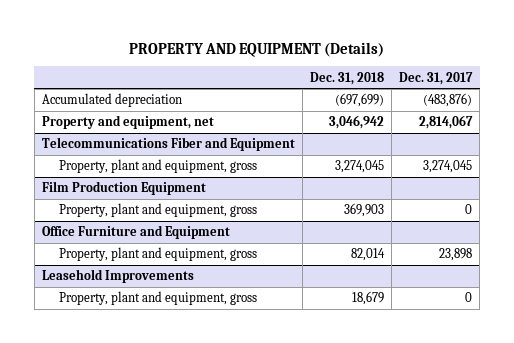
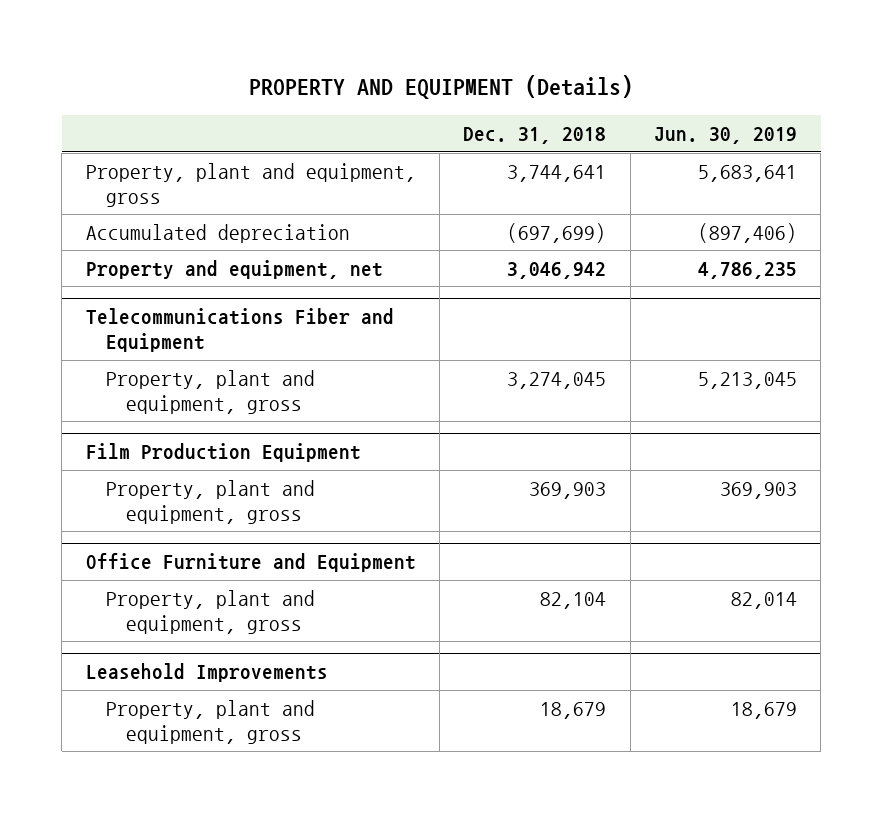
- | Dec. 31, 2018 | Dec. 31, 2017
+ | Dec. 31, 2018 | Jun. 30, 2019
+ Property, plant and equipment, gross | 3,744,641 | 5,683,641
@ Office Furniture and Equipment
- Property, plant and equipment, gross | 82,014 | 23,898
+ Property, plant and equipment, gross | 82,104 | 82,014

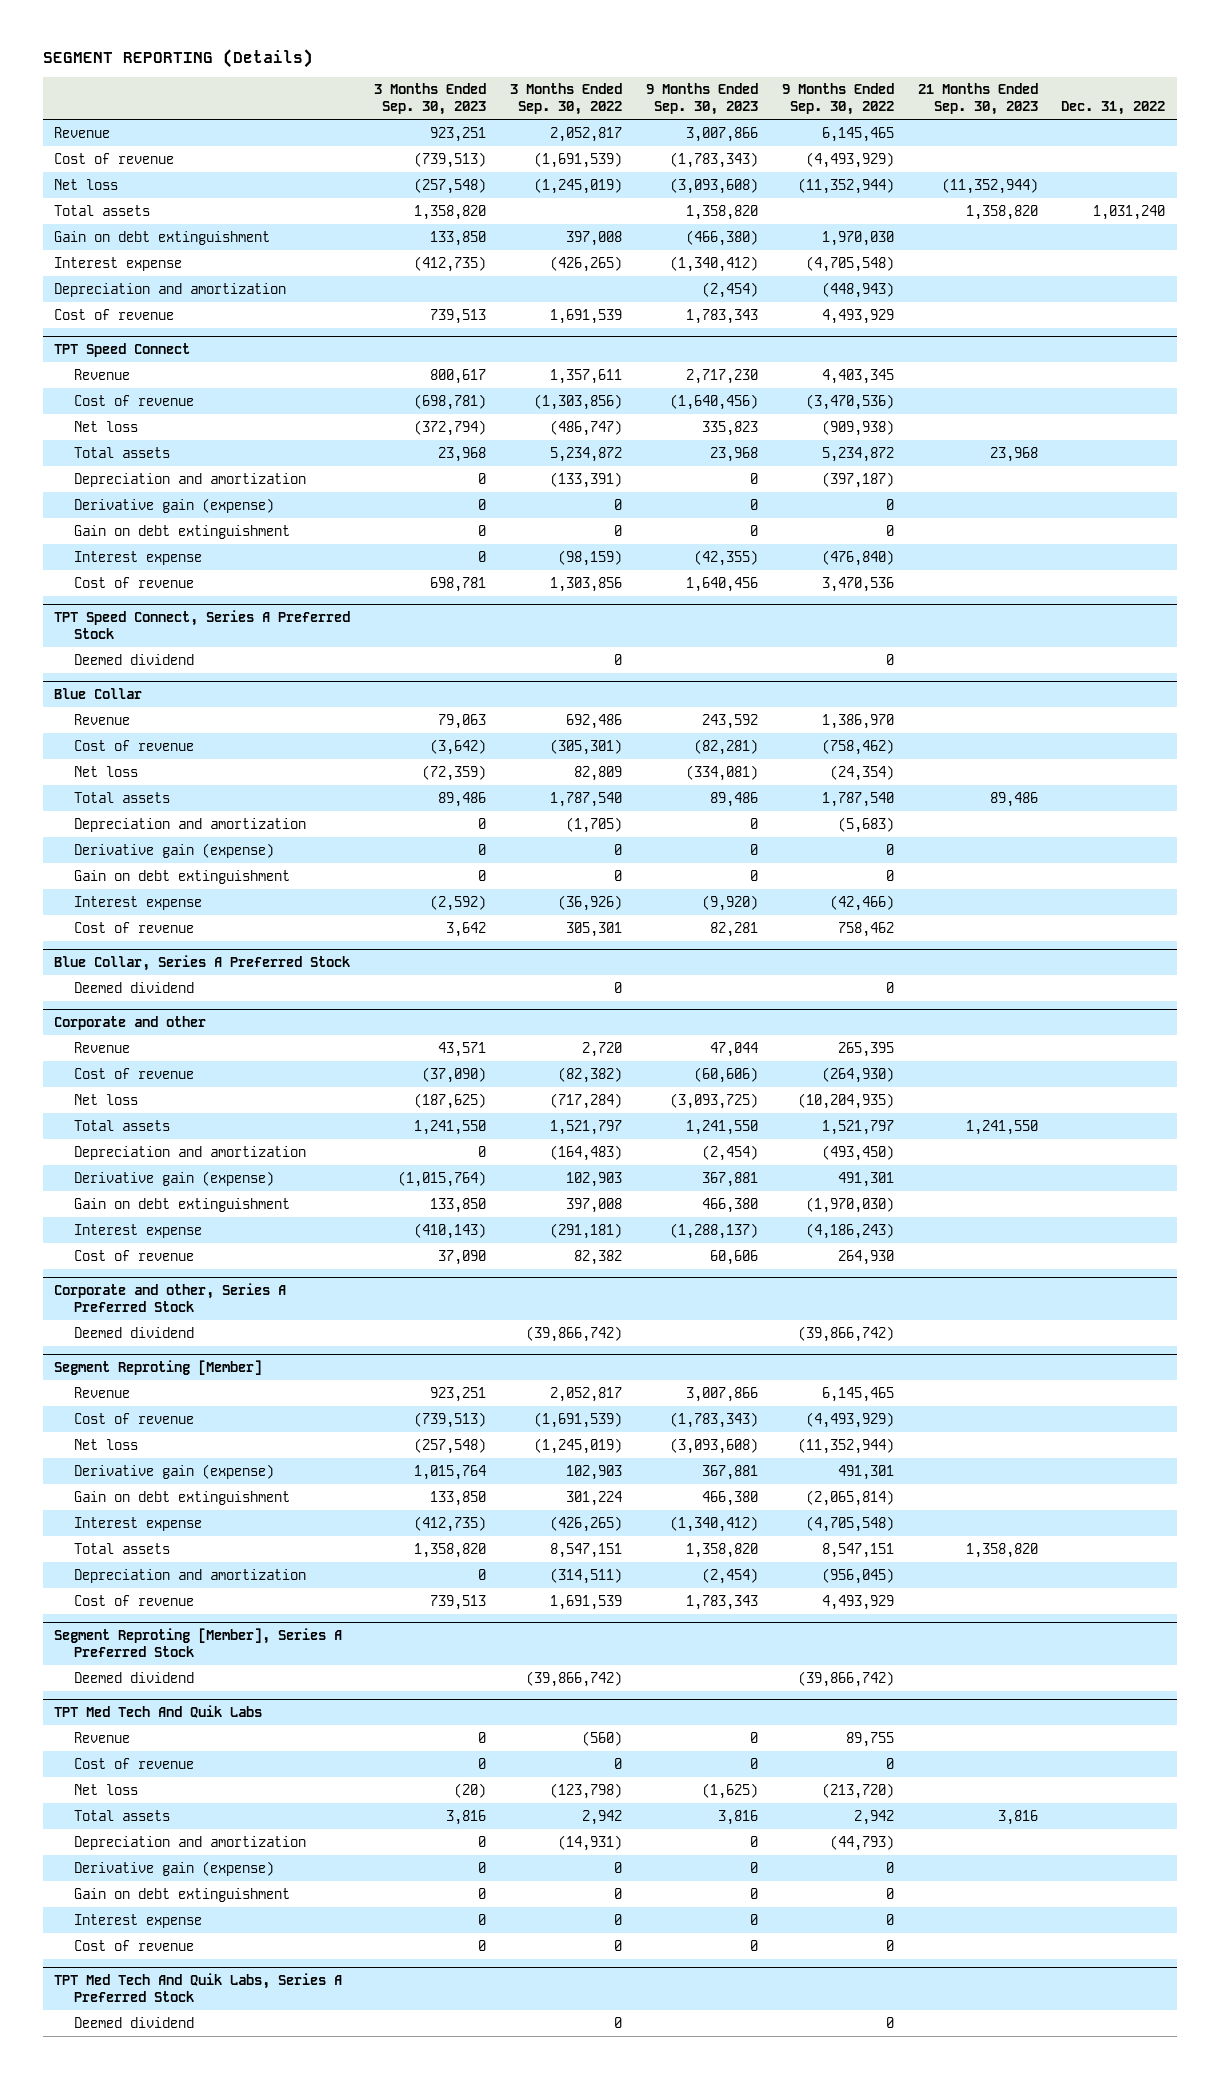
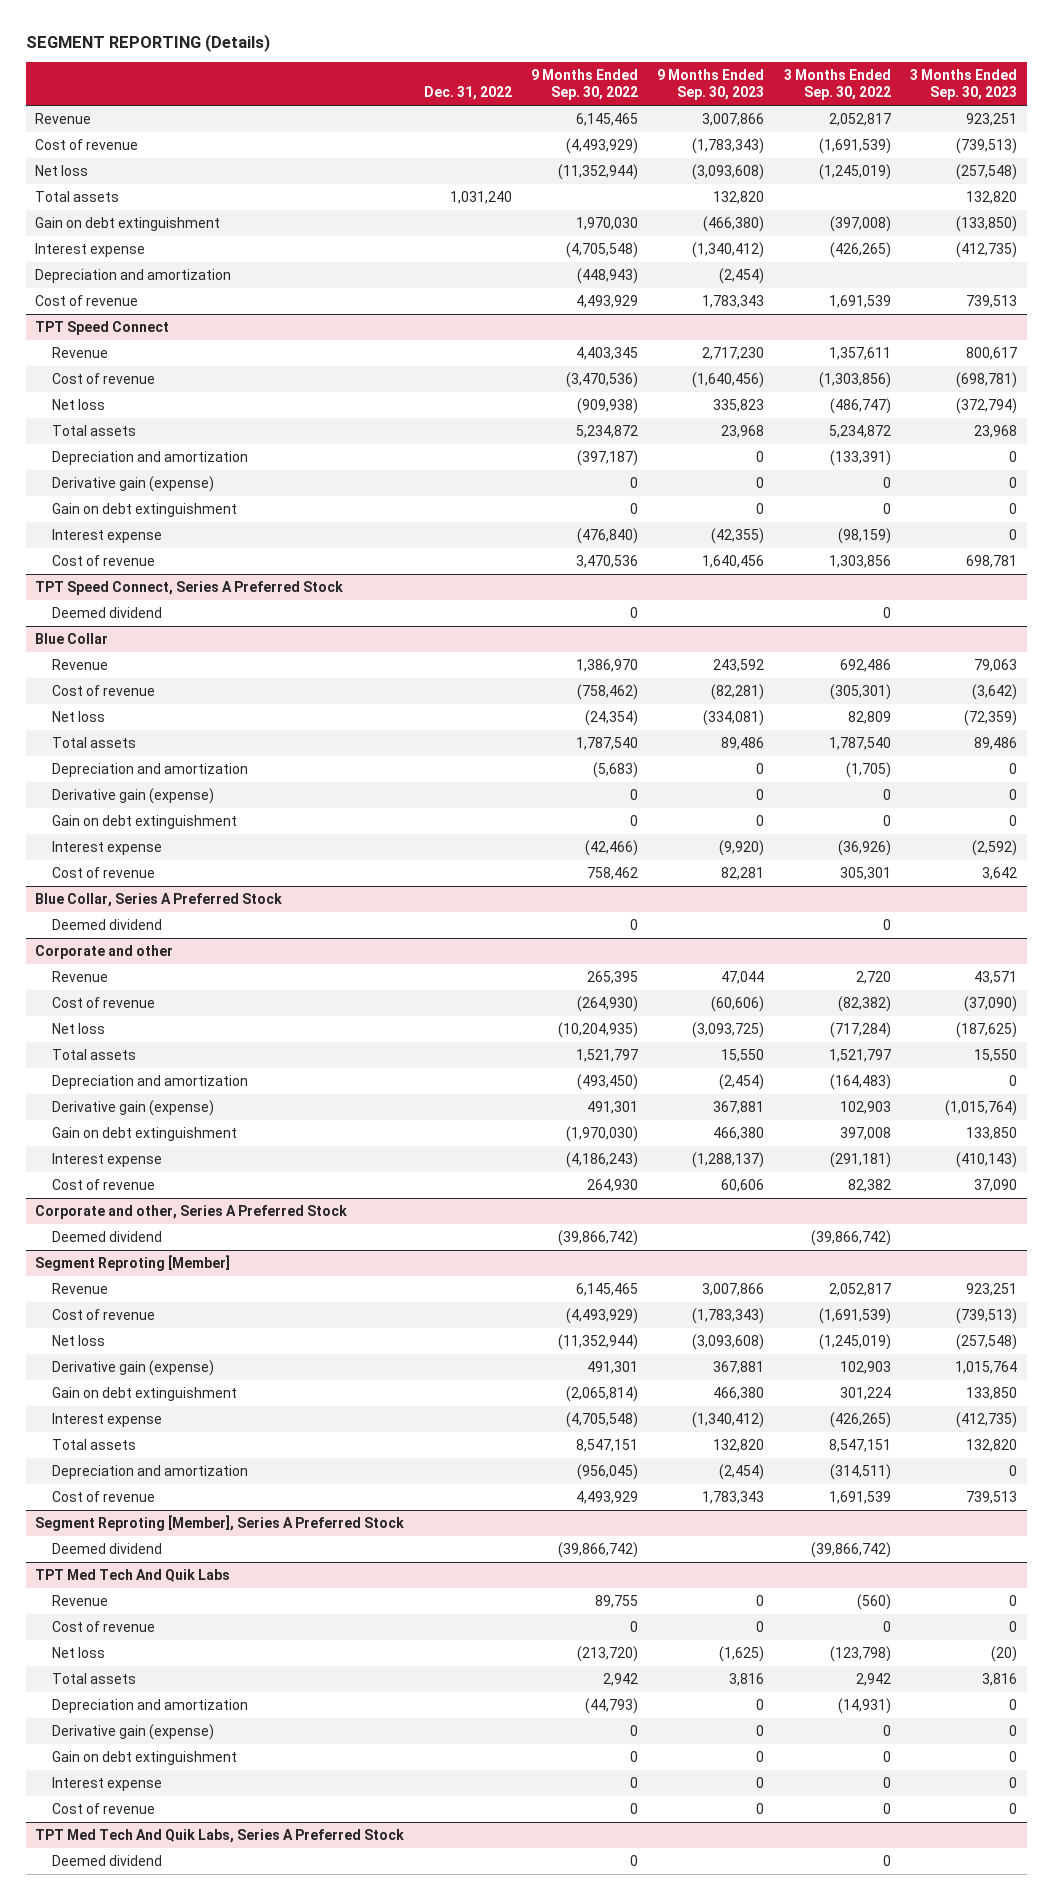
- | 3 Months Ended Sep. 30, 2023 | 3 Months Ended Sep. 30, 2022 | 9 Months Ended Sep. 30, 2023 | 9 Months Ended Sep. 30, 2022 | 21 Months Ended Sep. 30, 2023 | Dec. 31, 2022
+ | Dec. 31, 2022 | 9 Months Ended Sep. 30, 2022 | 9 Months Ended Sep. 30, 2023 | 3 Months Ended Sep. 30, 2022 | 3 Months Ended Sep. 30, 2023
- Total assets | 1,358,820 | | 1,358,820 | | 1,358,820 | 1,031,240
- Gain on debt extinguishment | 133,850 | 397,008 | (466,380) | 1,970,030 | |
+ Total assets | 1,031,240 | | 132,820 | | 132,820
+ Gain on debt extinguishment | | 1,970,030 | (466,380) | (397,008) | (133,850)
@ Corporate and other
- Total assets | 1,241,550 | 1,521,797 | 1,241,550 | 1,521,797 | 1,241,550 |
+ Total assets | | 1,521,797 | 15,550 | 1,521,797 | 15,550
@ Segment Reproting [Member]
- Total assets | 1,358,820 | 8,547,151 | 1,358,820 | 8,547,151 | 1,358,820 |
+ Total assets | | 8,547,151 | 132,820 | 8,547,151 | 132,820

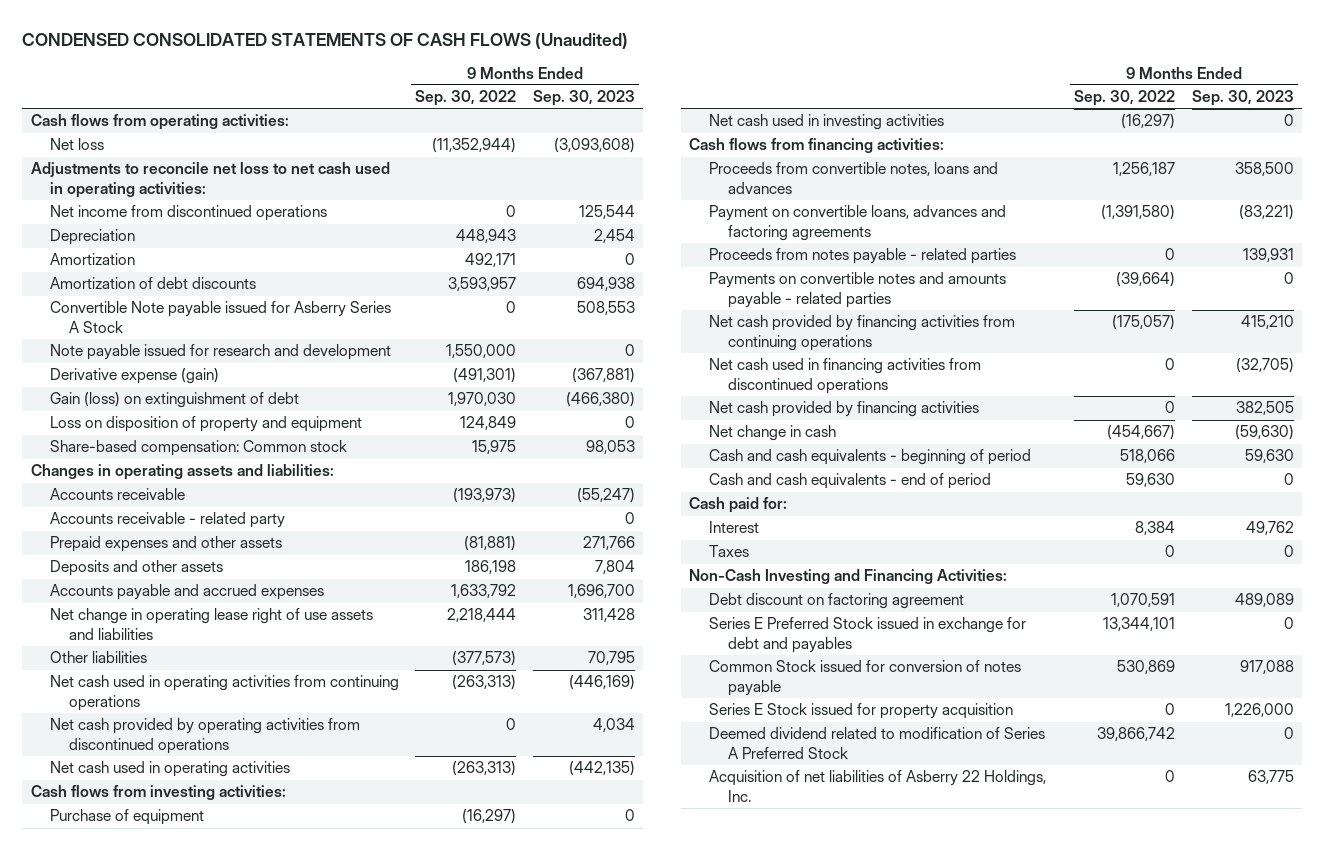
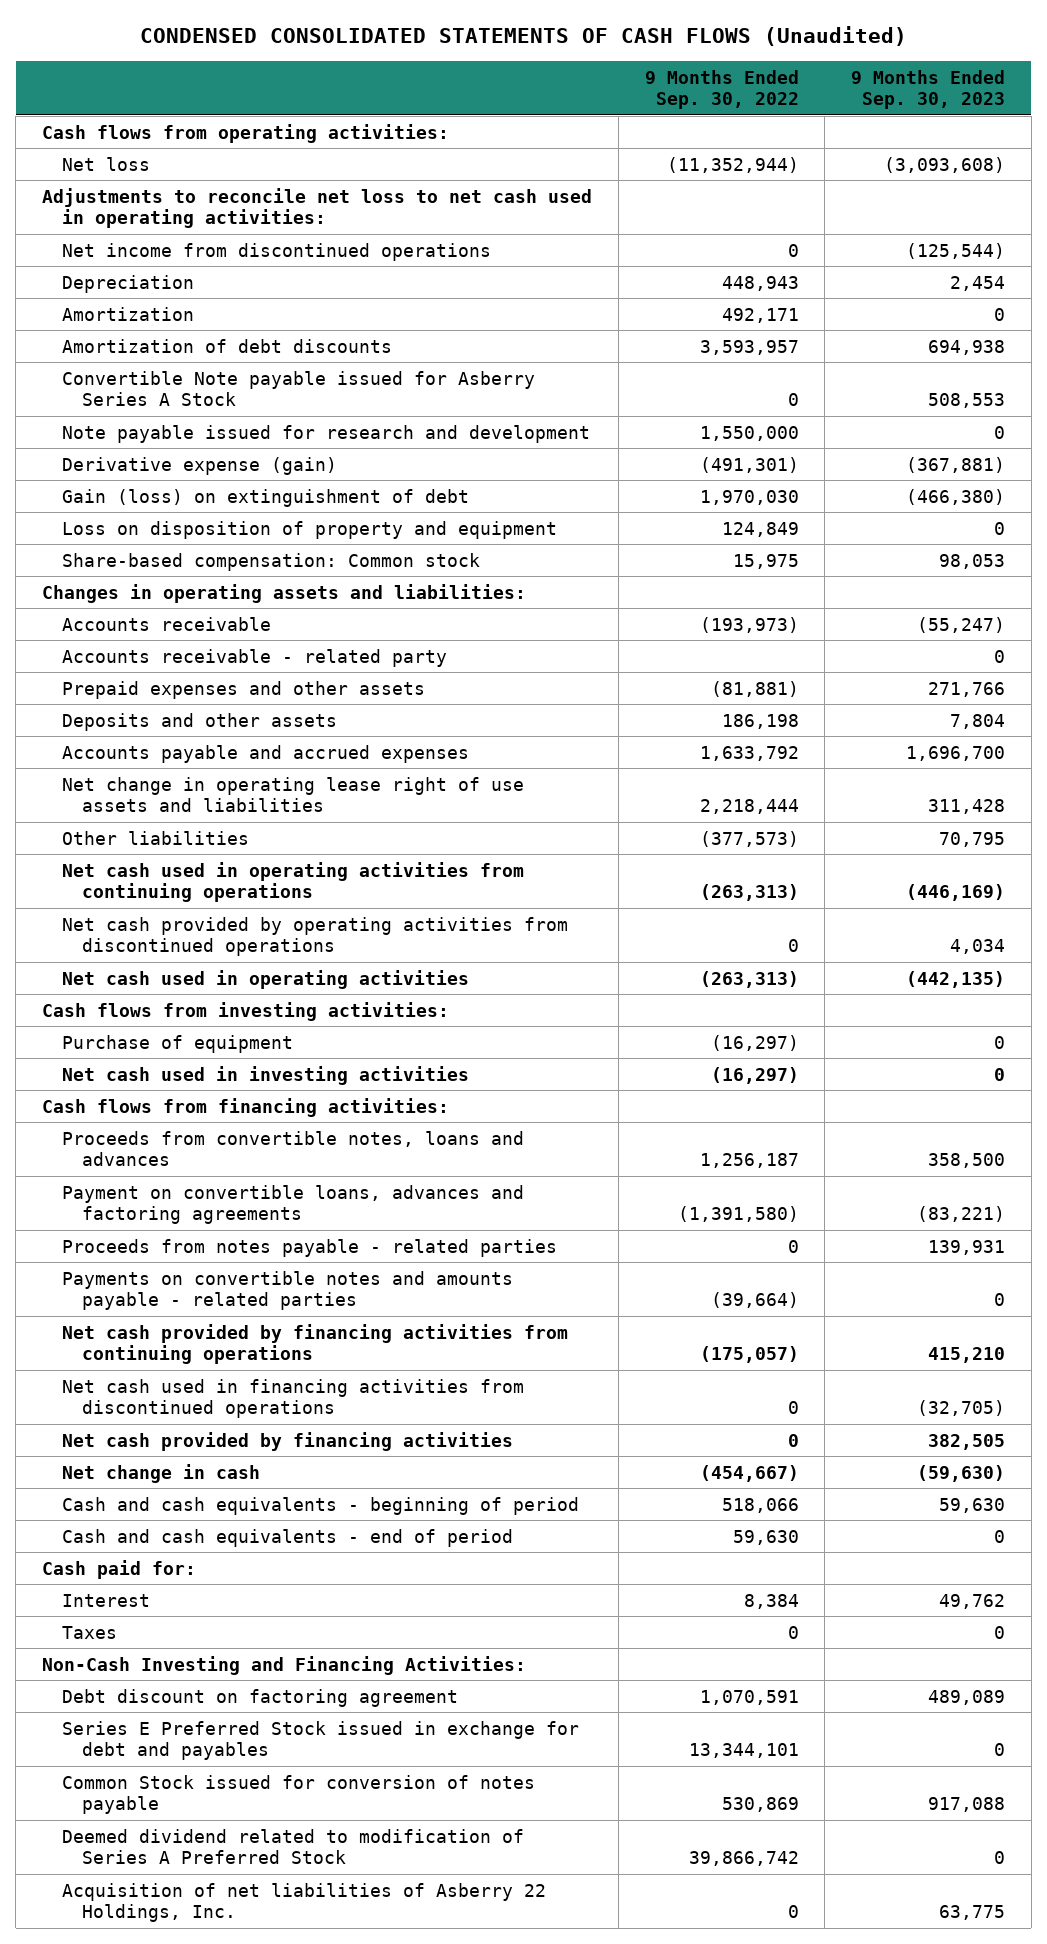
- Net income from discontinued operations | 0 | 125,544
+ Net income from discontinued operations | 0 | (125,544)
- Series E Stock issued for property acquisition | 0 | 1,226,000

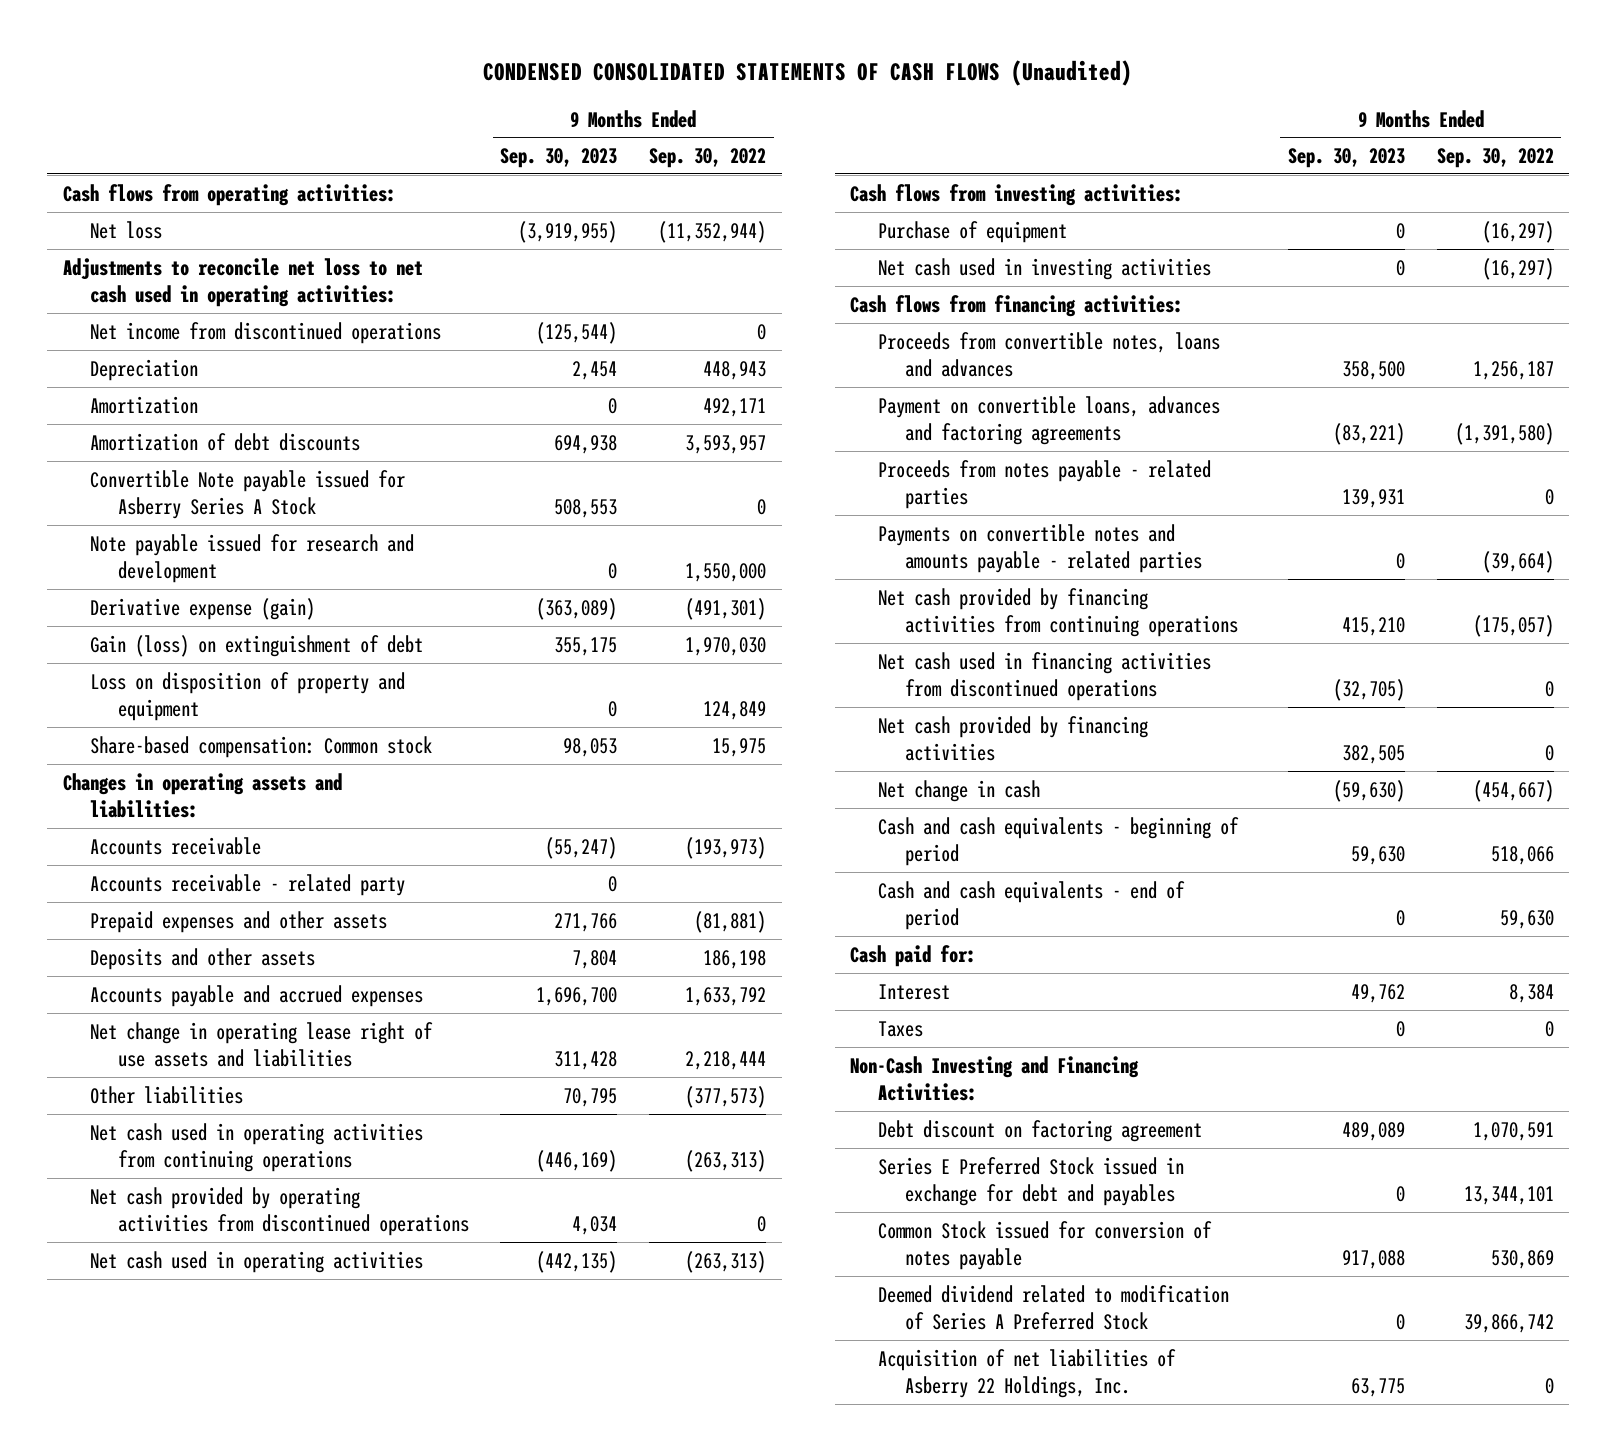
- | 9 Months Ended Sep. 30, 2022 | 9 Months Ended Sep. 30, 2023
+ | 9 Months Ended Sep. 30, 2023 | 9 Months Ended Sep. 30, 2022
- Net loss | (11,352,944) | (3,093,608)
+ Net loss | (3,919,955) | (11,352,944)
- Derivative expense (gain) | (491,301) | (367,881)
- Gain (loss) on extinguishment of debt | 1,970,030 | (466,380)
+ Derivative expense (gain) | (363,089) | (491,301)
+ Gain (loss) on extinguishment of debt | 355,175 | 1,970,030

